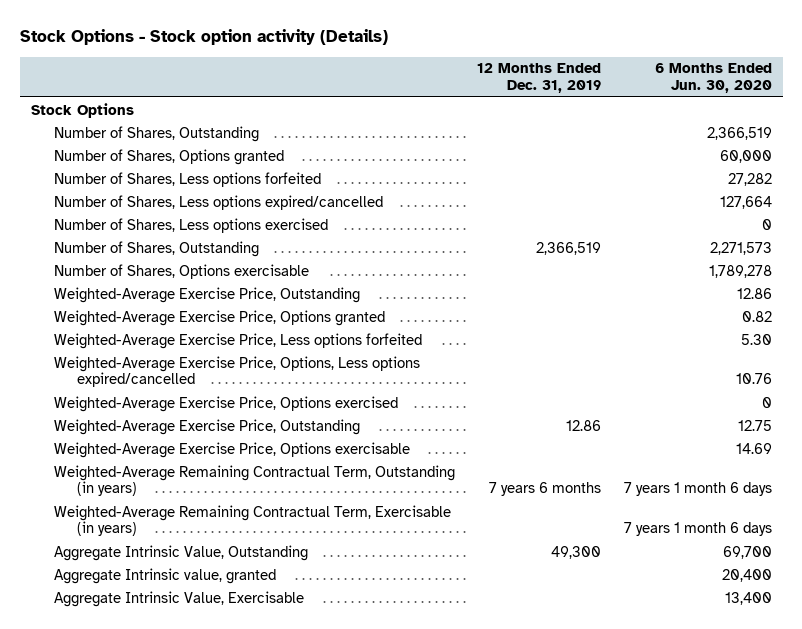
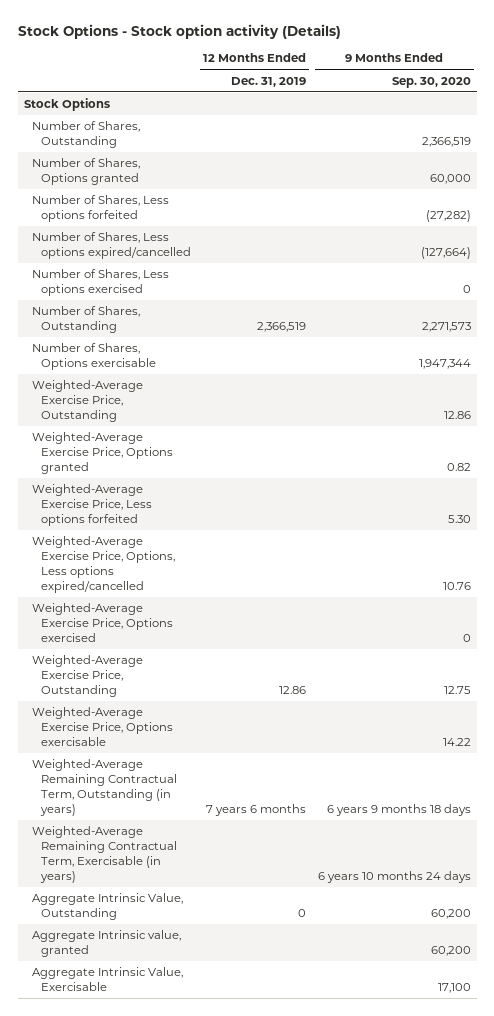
- | 12 Months Ended Dec. 31, 2019 | 6 Months Ended Jun. 30, 2020
+ | 12 Months Ended Dec. 31, 2019 | 9 Months Ended Sep. 30, 2020
- Aggregate Intrinsic Value, Outstanding | 49,300 | 69,700
+ Aggregate Intrinsic Value, Outstanding | 0 | 60,200

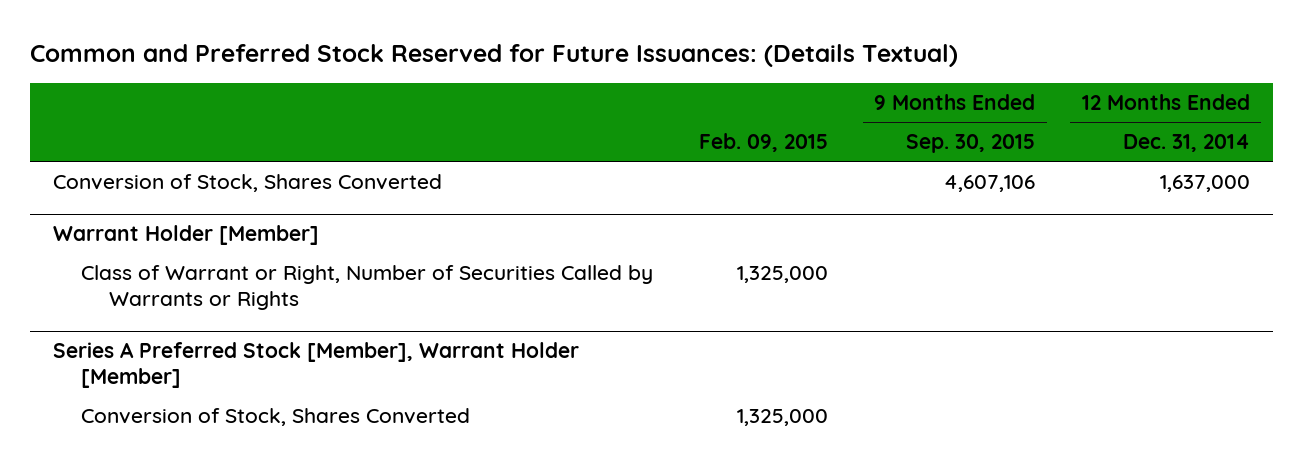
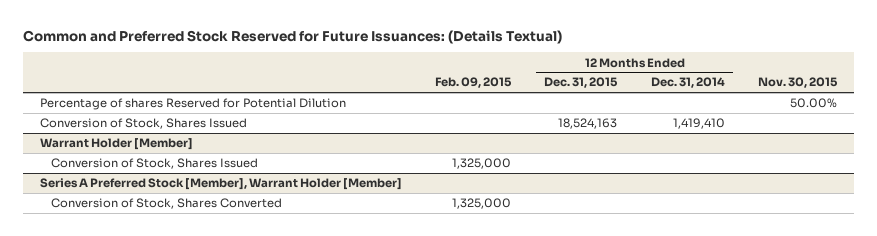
- | Feb. 09, 2015 | 9 Months Ended Sep. 30, 2015 | 12 Months Ended Dec. 31, 2014
+ | Feb. 09, 2015 | 12 Months Ended Dec. 31, 2015 | 12 Months Ended Dec. 31, 2014 | Nov. 30, 2015
- Conversion of Stock, Shares Converted | | 4,607,106 | 1,637,000
+ Percentage of shares Reserved for Potential Dilution | | | | 50.00%
+ Conversion of Stock, Shares Issued | | 18,524,163 | 1,419,410 |
@ Warrant Holder [Member]
- Class of Warrant or Right, Number of Securities Called by Warrants or Rights | 1,325,000 | |
+ Conversion of Stock, Shares Issued | 1,325,000 | | |

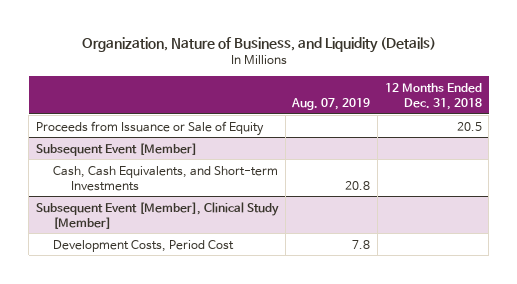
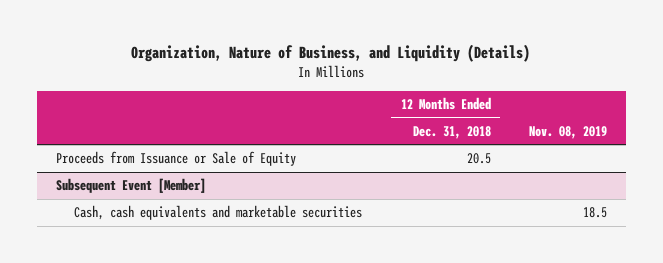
- | Aug. 07, 2019 | 12 Months Ended Dec. 31, 2018
+ | 12 Months Ended Dec. 31, 2018 | Nov. 08, 2019
@ Subsequent Event [Member]
- Cash, Cash Equivalents, and Short-term Investments | 20.8 |
- Subsequent Event [Member], Clinical Study [Member]
- Development Costs, Period Cost | 7.8 |
@ Subsequent Event [Member]
+ Cash, cash equivalents and marketable securities | | 18.5

